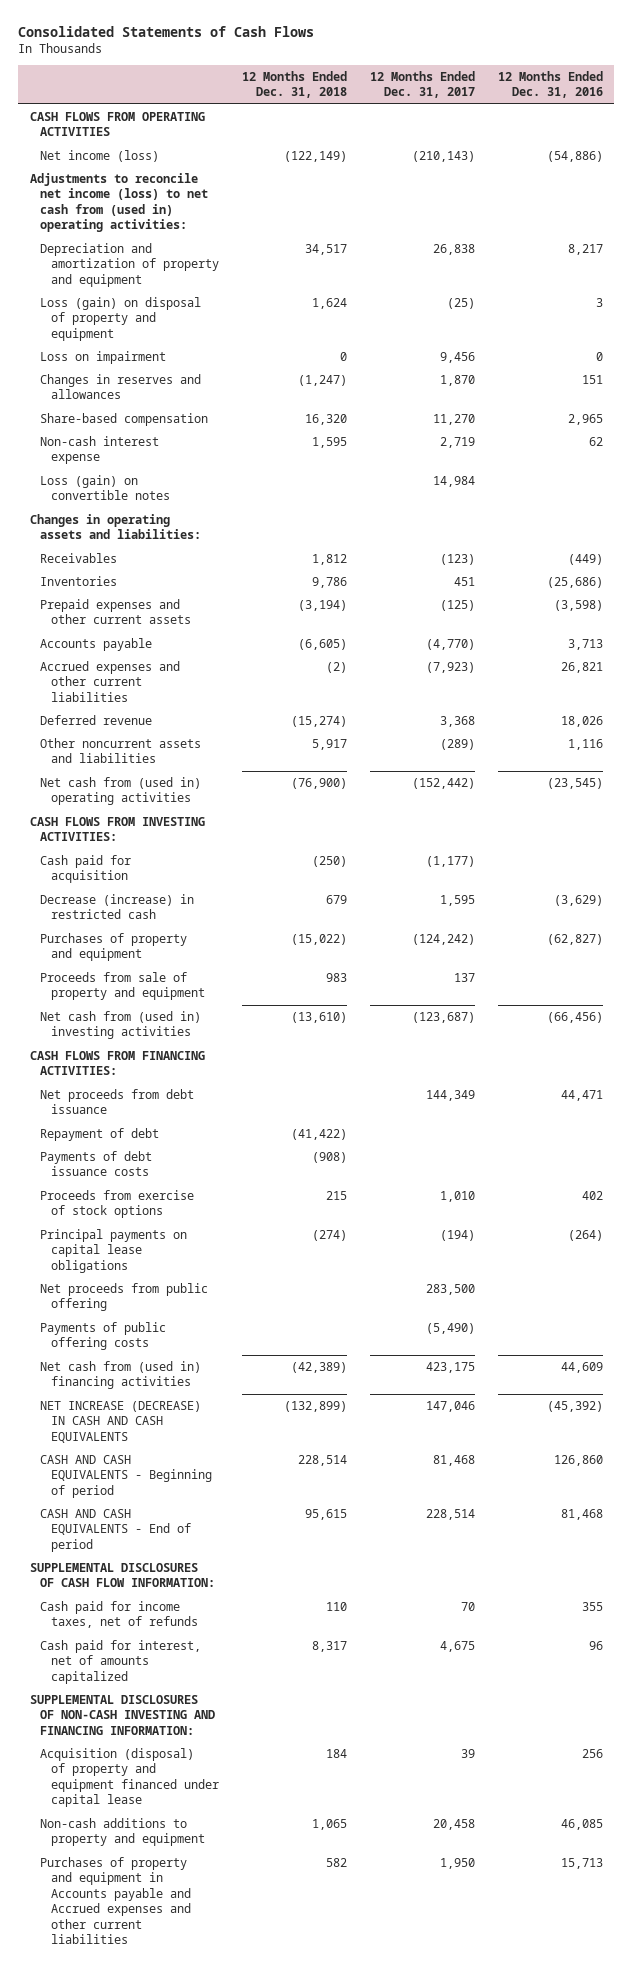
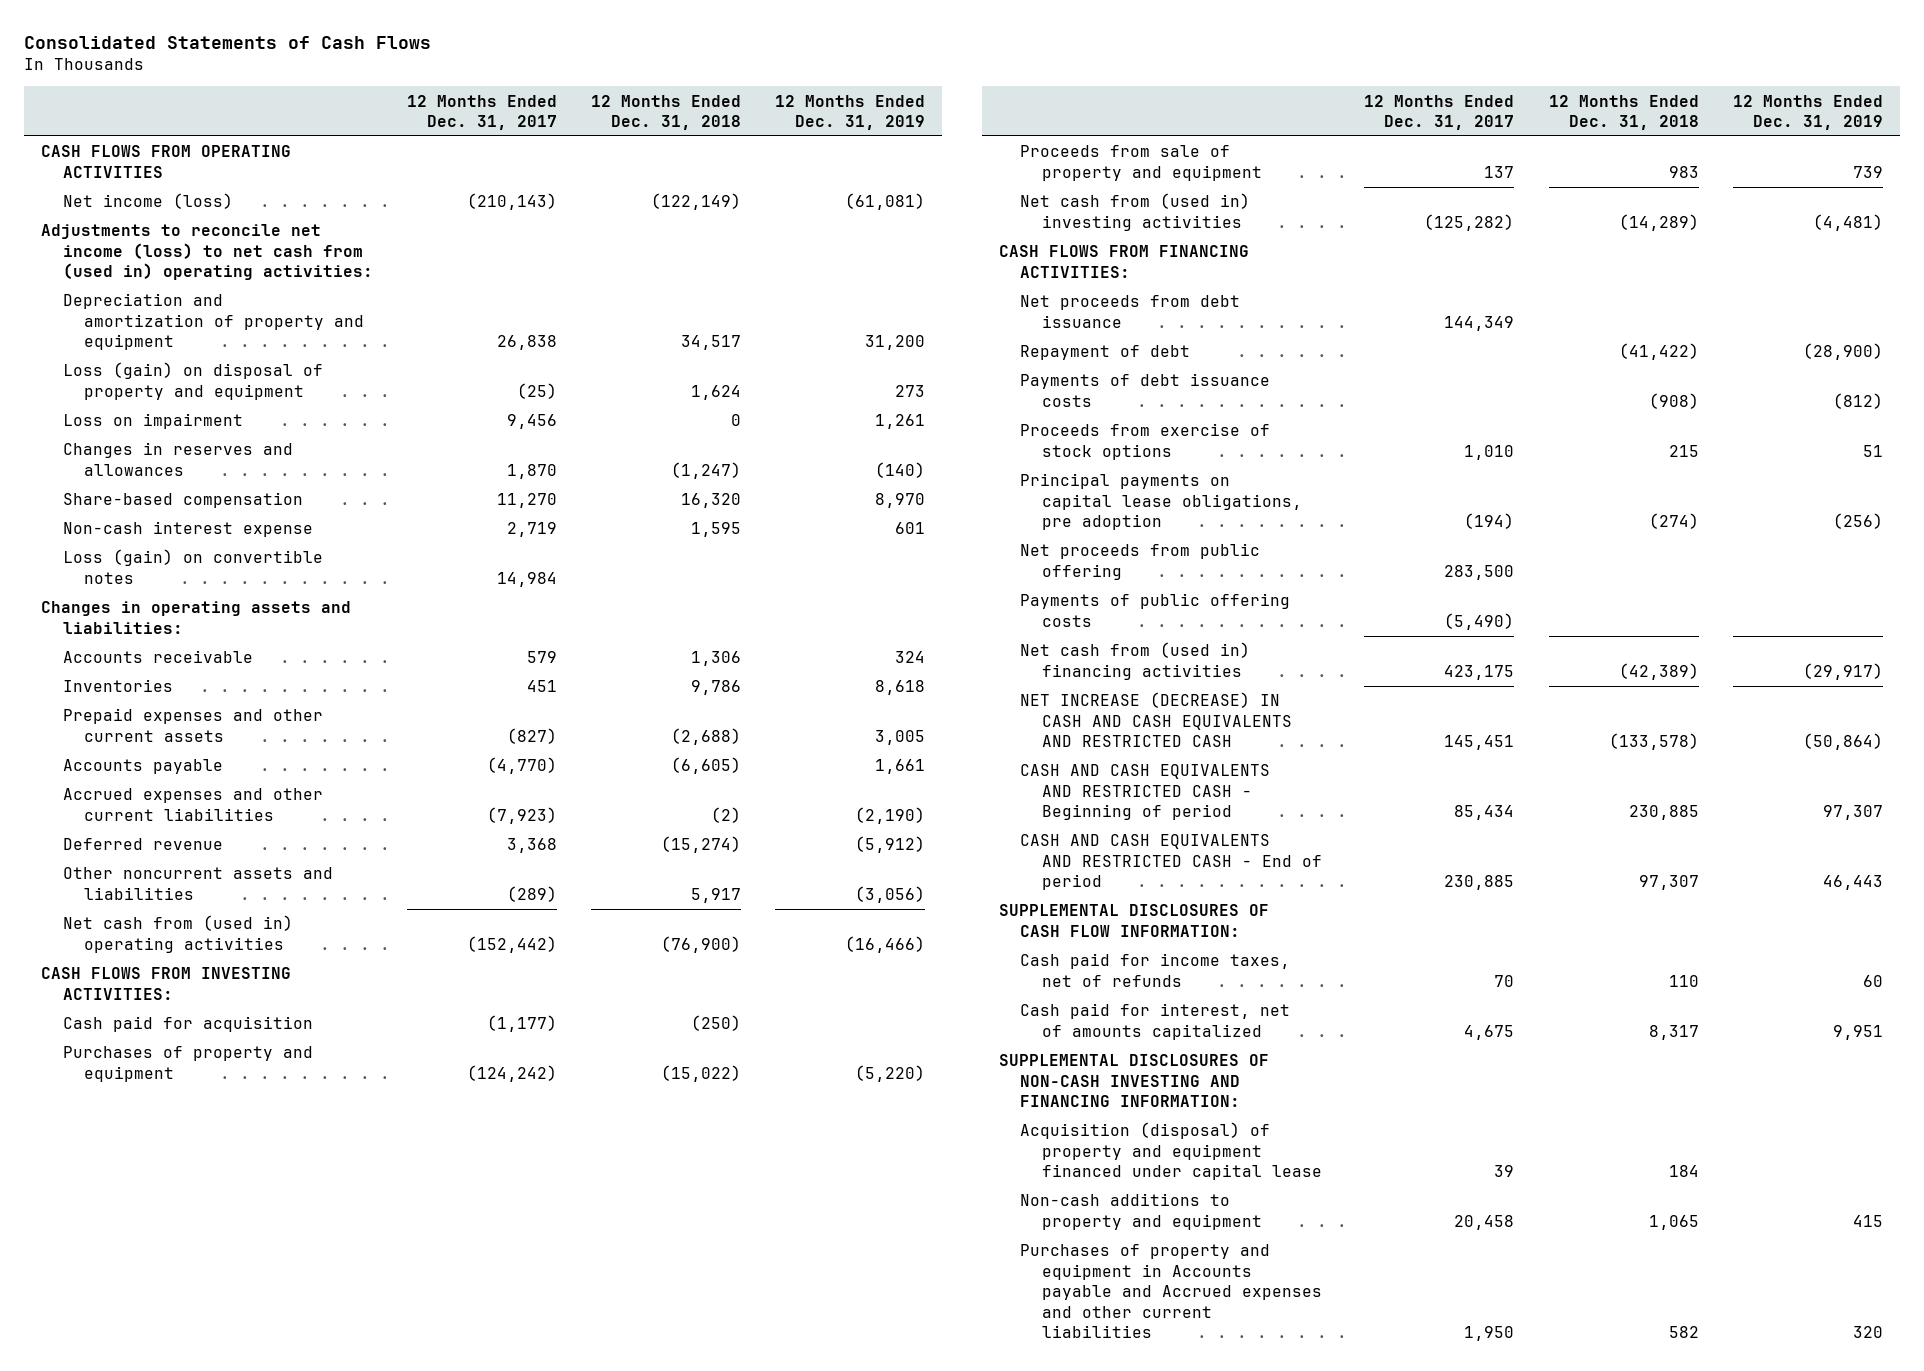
- | 12 Months Ended Dec. 31, 2018 | 12 Months Ended Dec. 31, 2017 | 12 Months Ended Dec. 31, 2016
+ | 12 Months Ended Dec. 31, 2017 | 12 Months Ended Dec. 31, 2018 | 12 Months Ended Dec. 31, 2019
- Receivables | 1,812 | (123) | (449)
+ Accounts receivable | 579 | 1,306 | 324
- Prepaid expenses and other current assets | (3,194) | (125) | (3,598)
+ Prepaid expenses and other current assets | (827) | (2,688) | 3,005
- Decrease (increase) in restricted cash | 679 | 1,595 | (3,629)
- Net cash from (used in) investing activities | (13,610) | (123,687) | (66,456)
+ Net cash from (used in) investing activities | (125,282) | (14,289) | (4,481)
- Principal payments on capital lease obligations | (274) | (194) | (264)
+ Principal payments on capital lease obligations, pre adoption | (194) | (274) | (256)
- NET INCREASE (DECREASE) IN CASH AND CASH EQUIVALENTS | (132,899) | 147,046 | (45,392)
- CASH AND CASH EQUIVALENTS - Beginning of period | 228,514 | 81,468 | 126,860
- CASH AND CASH EQUIVALENTS - End of period | 95,615 | 228,514 | 81,468
+ NET INCREASE (DECREASE) IN CASH AND CASH EQUIVALENTS AND RESTRICTED CASH | 145,451 | (133,578) | (50,864)
+ CASH AND CASH EQUIVALENTS AND RESTRICTED CASH - Beginning of period | 85,434 | 230,885 | 97,307
+ CASH AND CASH EQUIVALENTS AND RESTRICTED CASH - End of period | 230,885 | 97,307 | 46,443

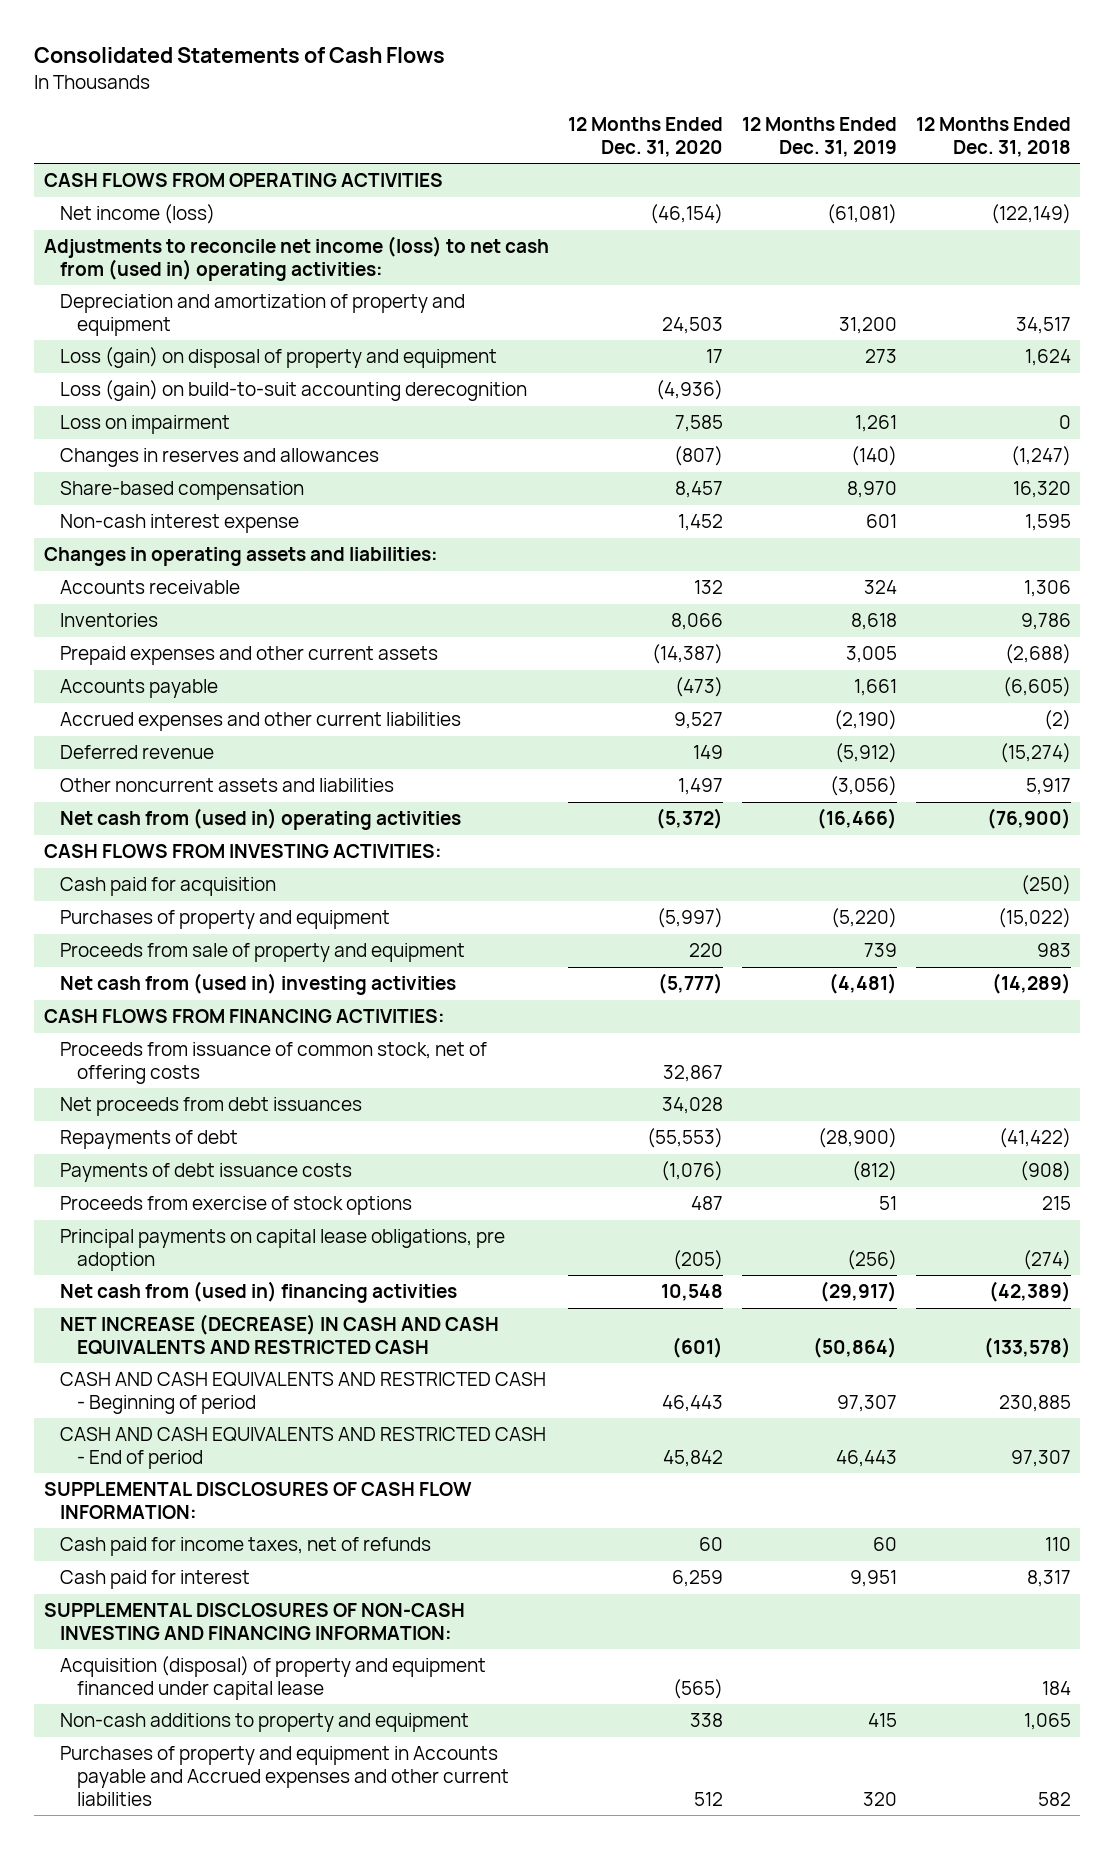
- | 12 Months Ended Dec. 31, 2017 | 12 Months Ended Dec. 31, 2018 | 12 Months Ended Dec. 31, 2019
+ | 12 Months Ended Dec. 31, 2020 | 12 Months Ended Dec. 31, 2019 | 12 Months Ended Dec. 31, 2018
+ Loss (gain) on build-to-suit accounting derecognition | (4,936) | |
- Loss (gain) on convertible notes | 14,984 | |
- Net proceeds from debt issuance | 144,349 | |
- Repayment of debt | | (41,422) | (28,900)
+ Proceeds from issuance of common stock, net of offering costs | 32,867 | |
+ Net proceeds from debt issuances | 34,028 | |
+ Repayments of debt | (55,553) | (28,900) | (41,422)
- Net proceeds from public offering | 283,500 | |
- Payments of public offering costs | (5,490) | |
- Cash paid for interest, net of amounts capitalized | 4,675 | 8,317 | 9,951
+ Cash paid for interest | 6,259 | 9,951 | 8,317

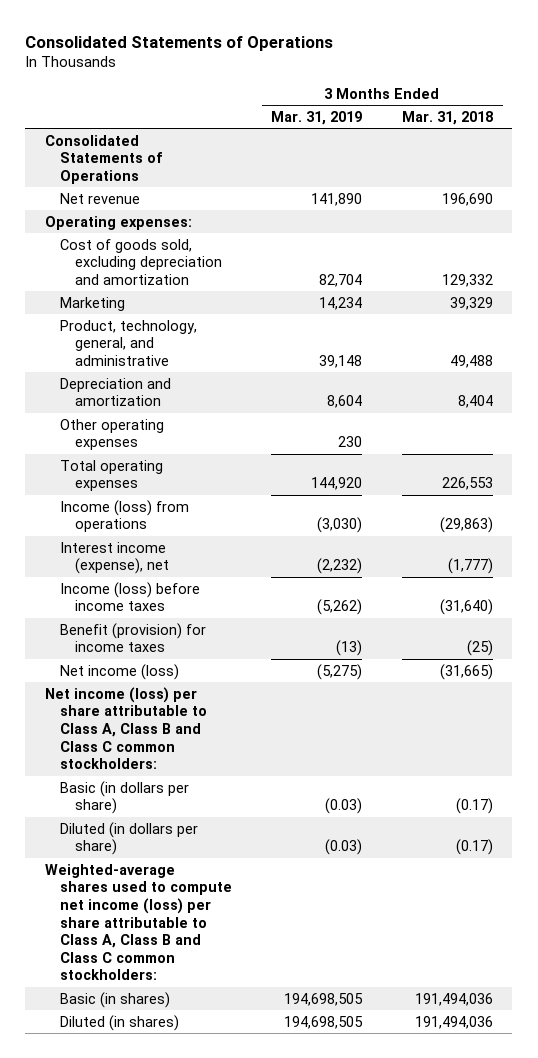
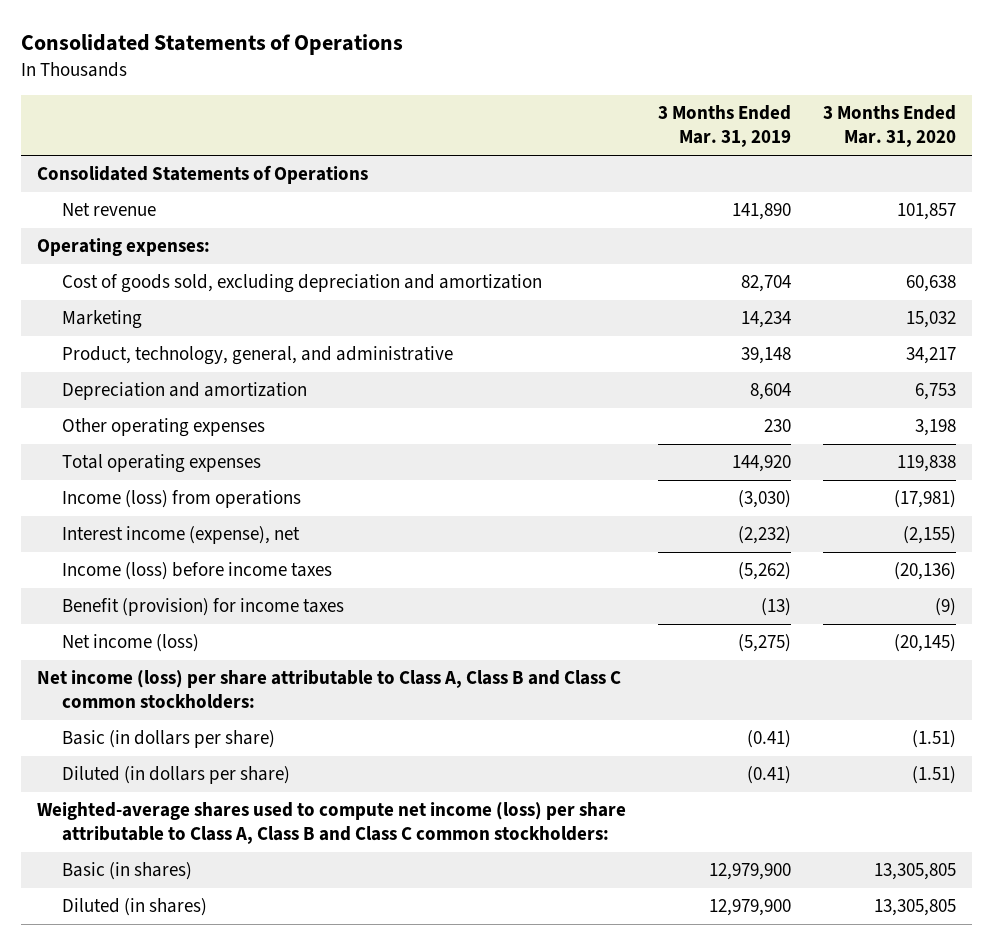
- | 3 Months Ended Mar. 31, 2019 | 3 Months Ended Mar. 31, 2018
+ | 3 Months Ended Mar. 31, 2019 | 3 Months Ended Mar. 31, 2020
- Basic (in dollars per share) | (0.03) | (0.17)
- Diluted (in dollars per share) | (0.03) | (0.17)
+ Basic (in dollars per share) | (0.41) | (1.51)
+ Diluted (in dollars per share) | (0.41) | (1.51)
- Basic (in shares) | 194,698,505 | 191,494,036
- Diluted (in shares) | 194,698,505 | 191,494,036
+ Basic (in shares) | 12,979,900 | 13,305,805
+ Diluted (in shares) | 12,979,900 | 13,305,805

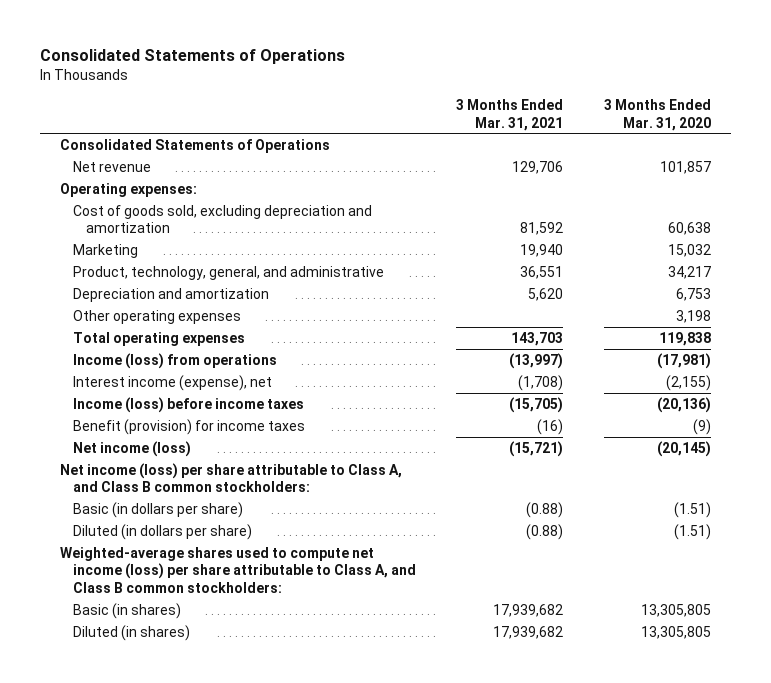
- | 3 Months Ended Mar. 31, 2019 | 3 Months Ended Mar. 31, 2020
+ | 3 Months Ended Mar. 31, 2021 | 3 Months Ended Mar. 31, 2020
- Net income (loss) per share attributable to Class A, Class B and Class C common stockholders:
+ Net income (loss) per share attributable to Class A, and Class B common stockholders:
- Weighted-average shares used to compute net income (loss) per share attributable to Class A, Class B and Class C common stockholders:
+ Weighted-average shares used to compute net income (loss) per share attributable to Class A, and Class B common stockholders:

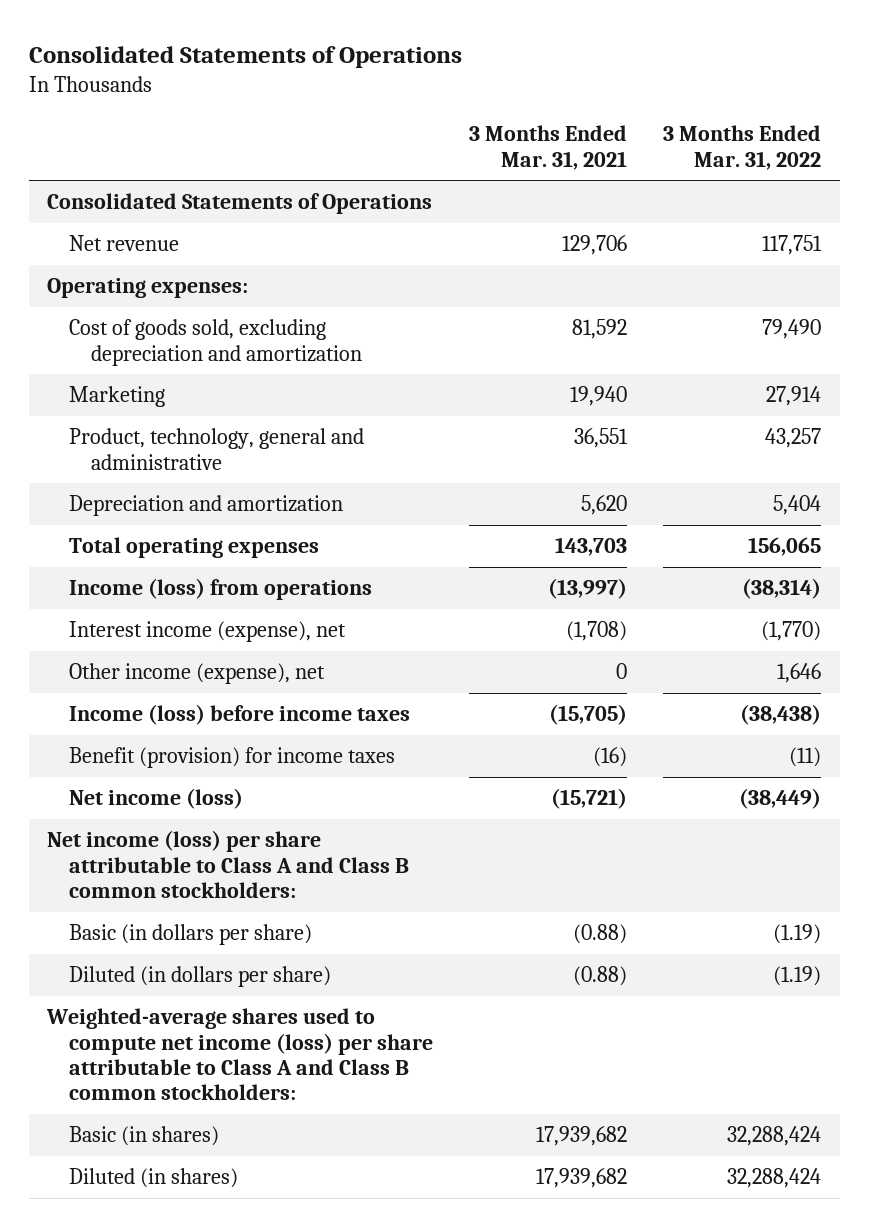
- | 3 Months Ended Mar. 31, 2021 | 3 Months Ended Mar. 31, 2020
+ | 3 Months Ended Mar. 31, 2021 | 3 Months Ended Mar. 31, 2022
- Product, technology, general, and administrative | 36,551 | 34,217
+ Product, technology, general and administrative | 36,551 | 43,257
- Other operating expenses | | 3,198
+ Other income (expense), net | 0 | 1,646
- Net income (loss) per share attributable to Class A, and Class B common stockholders:
+ Net income (loss) per share attributable to Class A and Class B common stockholders:
- Weighted-average shares used to compute net income (loss) per share attributable to Class A, and Class B common stockholders:
+ Weighted-average shares used to compute net income (loss) per share attributable to Class A and Class B common stockholders:

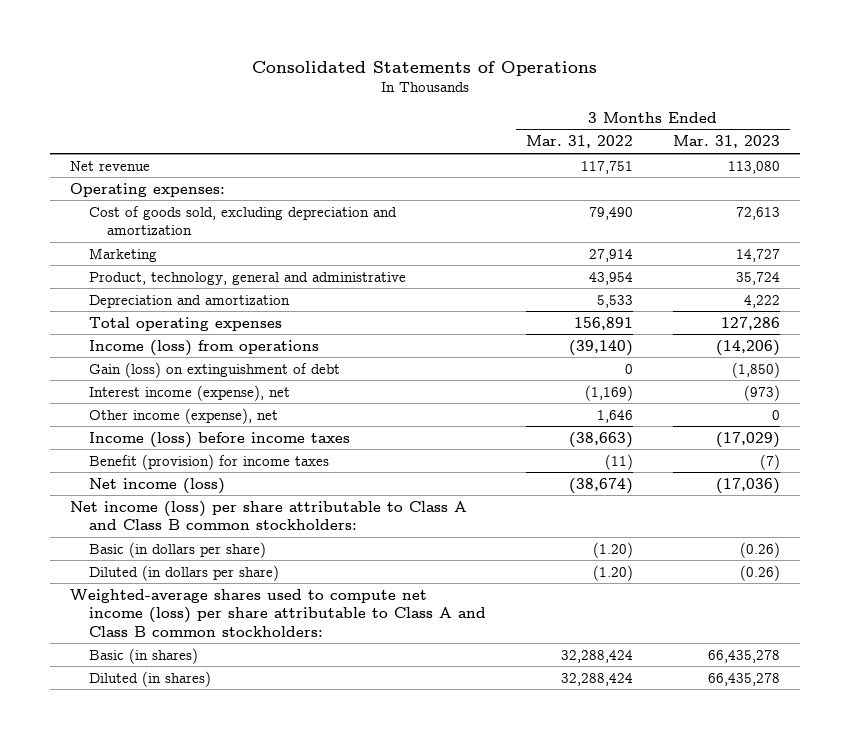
- | 3 Months Ended Mar. 31, 2021 | 3 Months Ended Mar. 31, 2022
+ | 3 Months Ended Mar. 31, 2022 | 3 Months Ended Mar. 31, 2023
- Consolidated Statements of Operations
- Product, technology, general and administrative | 36,551 | 43,257
- Depreciation and amortization | 5,620 | 5,404
- Total operating expenses | 143,703 | 156,065
- Income (loss) from operations | (13,997) | (38,314)
- Interest income (expense), net | (1,708) | (1,770)
+ Product, technology, general and administrative | 43,954 | 35,724
+ Depreciation and amortization | 5,533 | 4,222
+ Total operating expenses | 156,891 | 127,286
+ Income (loss) from operations | (39,140) | (14,206)
+ Gain (loss) on extinguishment of debt | 0 | (1,850)
+ Interest income (expense), net | (1,169) | (973)
- Income (loss) before income taxes | (15,705) | (38,438)
+ Income (loss) before income taxes | (38,663) | (17,029)
- Net income (loss) | (15,721) | (38,449)
+ Net income (loss) | (38,674) | (17,036)
- Basic (in dollars per share) | (0.88) | (1.19)
- Diluted (in dollars per share) | (0.88) | (1.19)
+ Basic (in dollars per share) | (1.20) | (0.26)
+ Diluted (in dollars per share) | (1.20) | (0.26)

